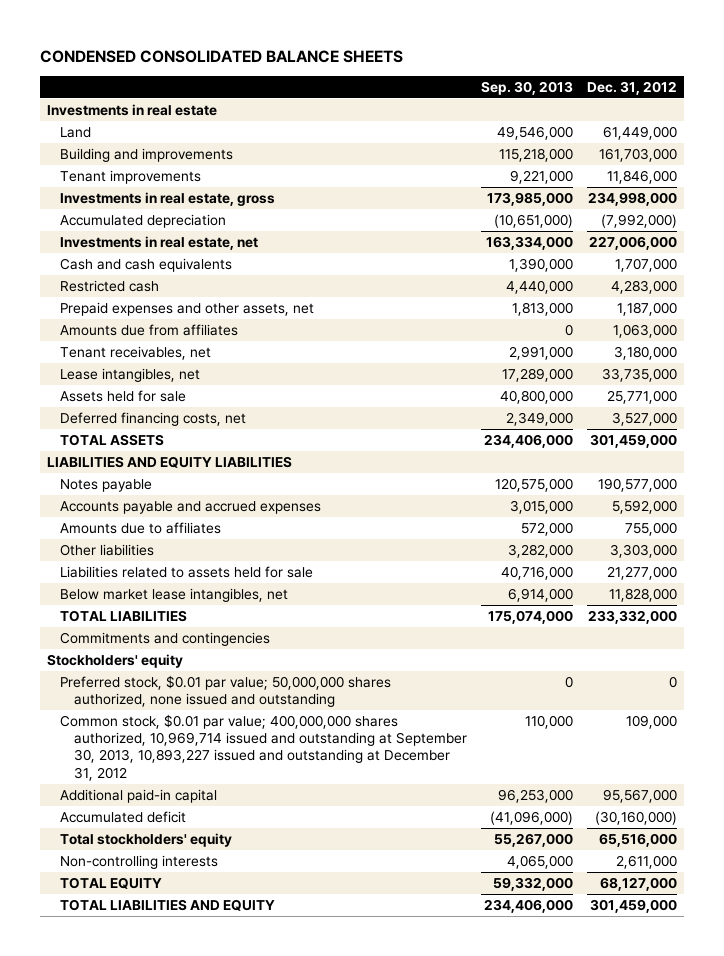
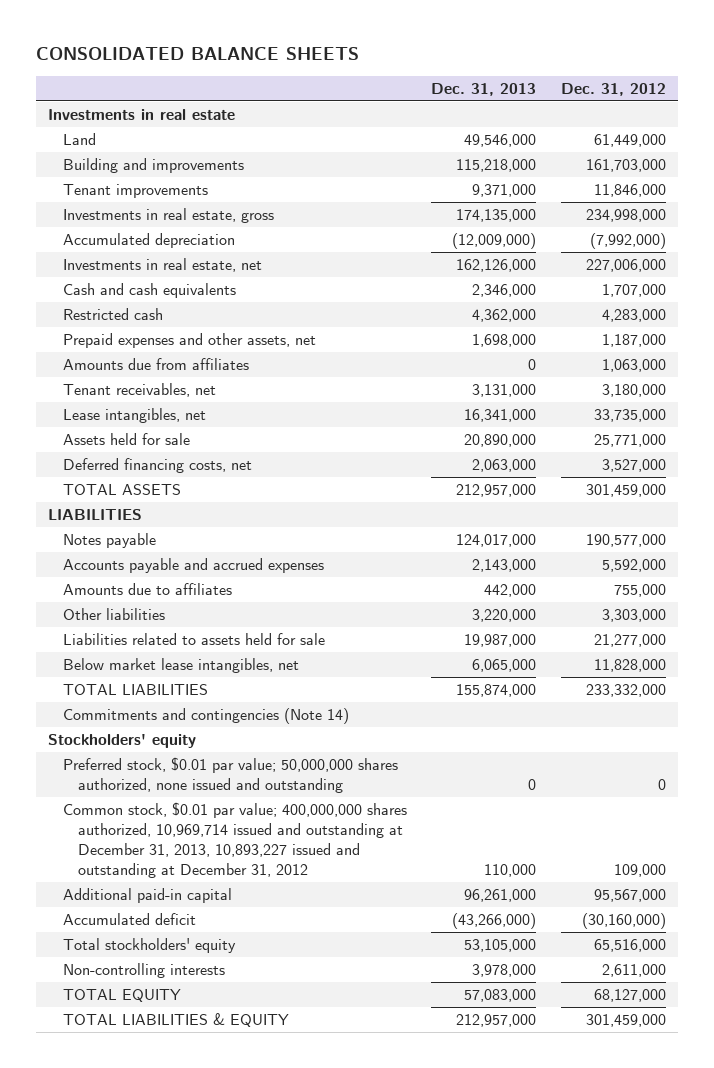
- CONDENSED CONSOLIDATED BALANCE SHEETS
+ CONSOLIDATED BALANCE SHEETS
- | Sep. 30, 2013 | Dec. 31, 2012
+ | Dec. 31, 2013 | Dec. 31, 2012
- LIABILITIES AND EQUITY LIABILITIES
+ LIABILITIES
- Commitments and contingencies
+ Commitments and contingencies (Note 14)
- Common stock, $0.01 par value; 400,000,000 shares authorized, 10,969,714 issued and outstanding at September 30, 2013, 10,893,227 issued and outstanding at December 31, 2012 | 110,000 | 109,000
+ Common stock, $0.01 par value; 400,000,000 shares authorized, 10,969,714 issued and outstanding at December 31, 2013, 10,893,227 issued and outstanding at December 31, 2012 | 110,000 | 109,000
- TOTAL LIABILITIES AND EQUITY | 234,406,000 | 301,459,000
+ TOTAL LIABILITIES & EQUITY | 212,957,000 | 301,459,000

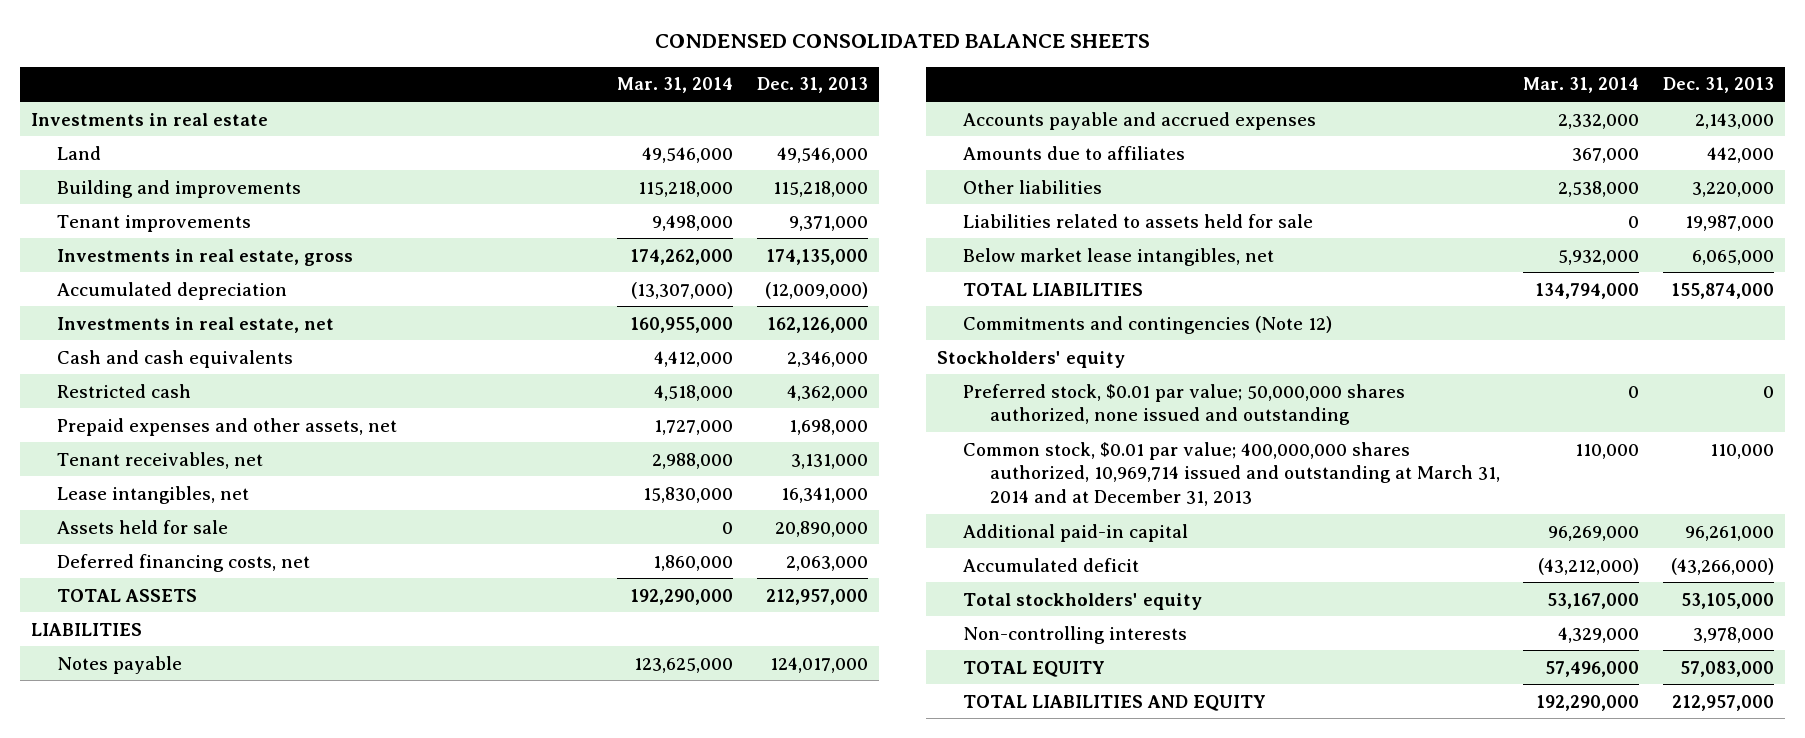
- CONSOLIDATED BALANCE SHEETS
+ CONDENSED CONSOLIDATED BALANCE SHEETS
- | Dec. 31, 2013 | Dec. 31, 2012
+ | Mar. 31, 2014 | Dec. 31, 2013
- Amounts due from affiliates | 0 | 1,063,000
- Commitments and contingencies (Note 14)
+ Commitments and contingencies (Note 12)
- Common stock, $0.01 par value; 400,000,000 shares authorized, 10,969,714 issued and outstanding at December 31, 2013, 10,893,227 issued and outstanding at December 31, 2012 | 110,000 | 109,000
+ Common stock, $0.01 par value; 400,000,000 shares authorized, 10,969,714 issued and outstanding at March 31, 2014 and at December 31, 2013 | 110,000 | 110,000
- TOTAL LIABILITIES & EQUITY | 212,957,000 | 301,459,000
+ TOTAL LIABILITIES AND EQUITY | 192,290,000 | 212,957,000

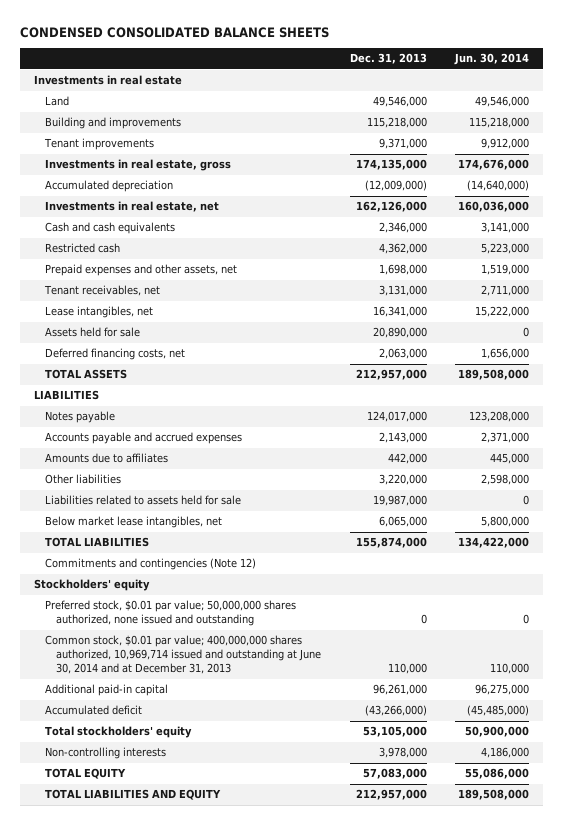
- | Mar. 31, 2014 | Dec. 31, 2013
+ | Dec. 31, 2013 | Jun. 30, 2014
- Common stock, $0.01 par value; 400,000,000 shares authorized, 10,969,714 issued and outstanding at March 31, 2014 and at December 31, 2013 | 110,000 | 110,000
+ Common stock, $0.01 par value; 400,000,000 shares authorized, 10,969,714 issued and outstanding at June 30, 2014 and at December 31, 2013 | 110,000 | 110,000

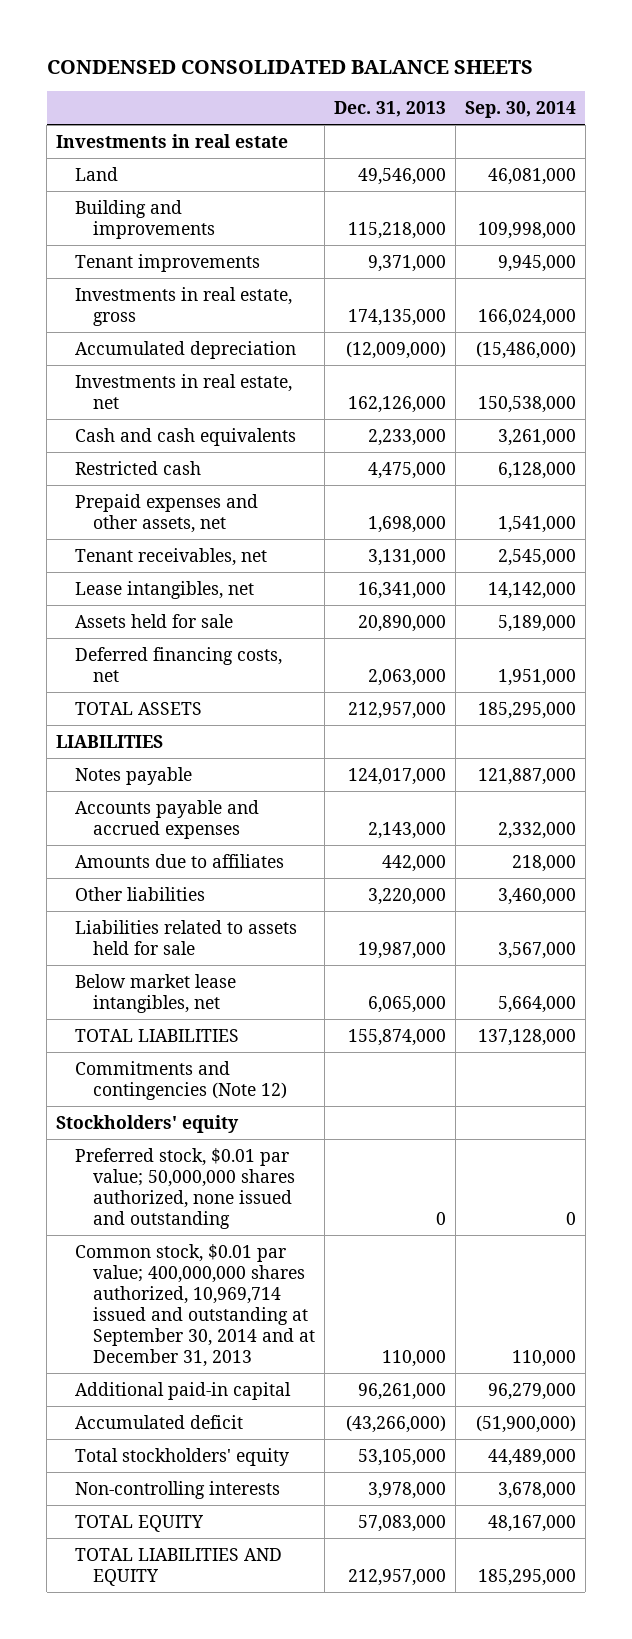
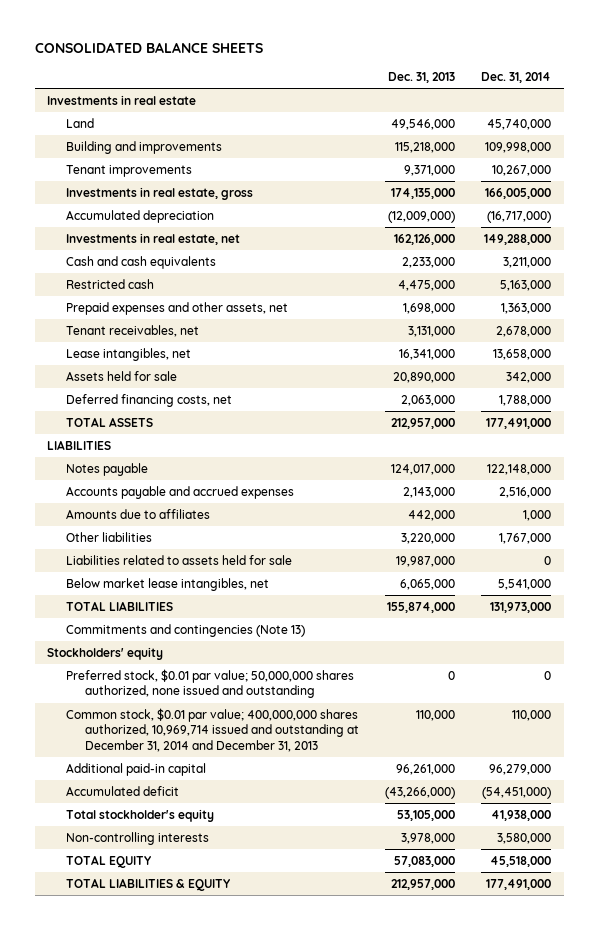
- CONDENSED CONSOLIDATED BALANCE SHEETS
+ CONSOLIDATED BALANCE SHEETS
- | Dec. 31, 2013 | Sep. 30, 2014
+ | Dec. 31, 2013 | Dec. 31, 2014
- Commitments and contingencies (Note 12)
+ Commitments and contingencies (Note 13)
- Common stock, $0.01 par value; 400,000,000 shares authorized, 10,969,714 issued and outstanding at September 30, 2014 and at December 31, 2013 | 110,000 | 110,000
+ Common stock, $0.01 par value; 400,000,000 shares authorized, 10,969,714 issued and outstanding at December 31, 2014 and December 31, 2013 | 110,000 | 110,000
- Total stockholders' equity | 53,105,000 | 44,489,000
+ Total stockholder's equity | 53,105,000 | 41,938,000
- TOTAL LIABILITIES AND EQUITY | 212,957,000 | 185,295,000
+ TOTAL LIABILITIES & EQUITY | 212,957,000 | 177,491,000

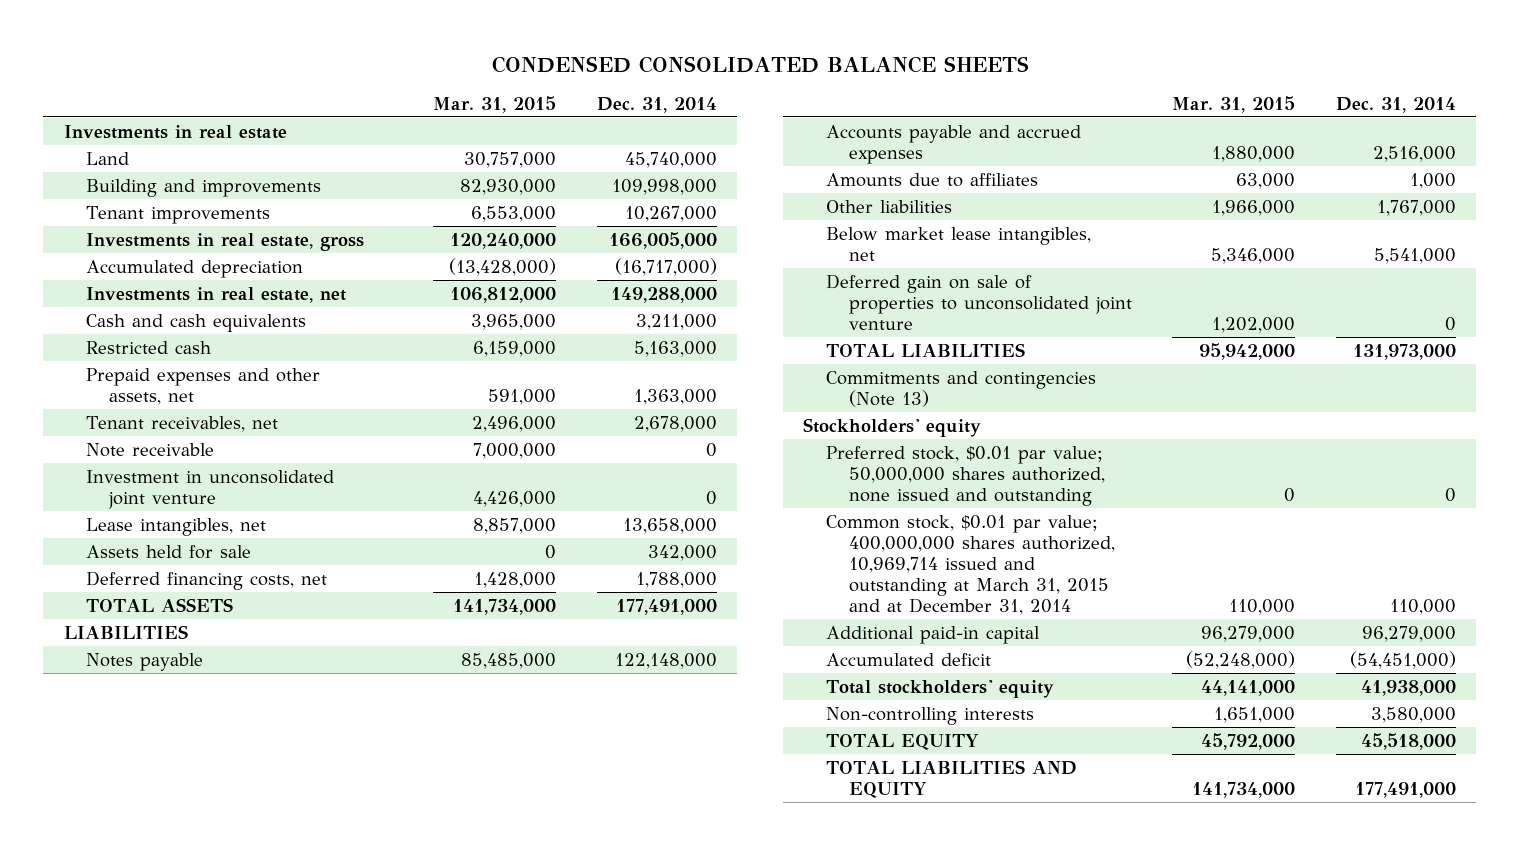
- CONSOLIDATED BALANCE SHEETS
+ CONDENSED CONSOLIDATED BALANCE SHEETS
- | Dec. 31, 2013 | Dec. 31, 2014
+ | Mar. 31, 2015 | Dec. 31, 2014
+ Note receivable | 7,000,000 | 0
+ Investment in unconsolidated joint venture | 4,426,000 | 0
- Liabilities related to assets held for sale | 19,987,000 | 0
+ Deferred gain on sale of properties to unconsolidated joint venture | 1,202,000 | 0
- Common stock, $0.01 par value; 400,000,000 shares authorized, 10,969,714 issued and outstanding at December 31, 2014 and December 31, 2013 | 110,000 | 110,000
+ Common stock, $0.01 par value; 400,000,000 shares authorized, 10,969,714 issued and outstanding at March 31, 2015 and at December 31, 2014 | 110,000 | 110,000
- Total stockholder's equity | 53,105,000 | 41,938,000
+ Total stockholders' equity | 44,141,000 | 41,938,000
- TOTAL LIABILITIES & EQUITY | 212,957,000 | 177,491,000
+ TOTAL LIABILITIES AND EQUITY | 141,734,000 | 177,491,000

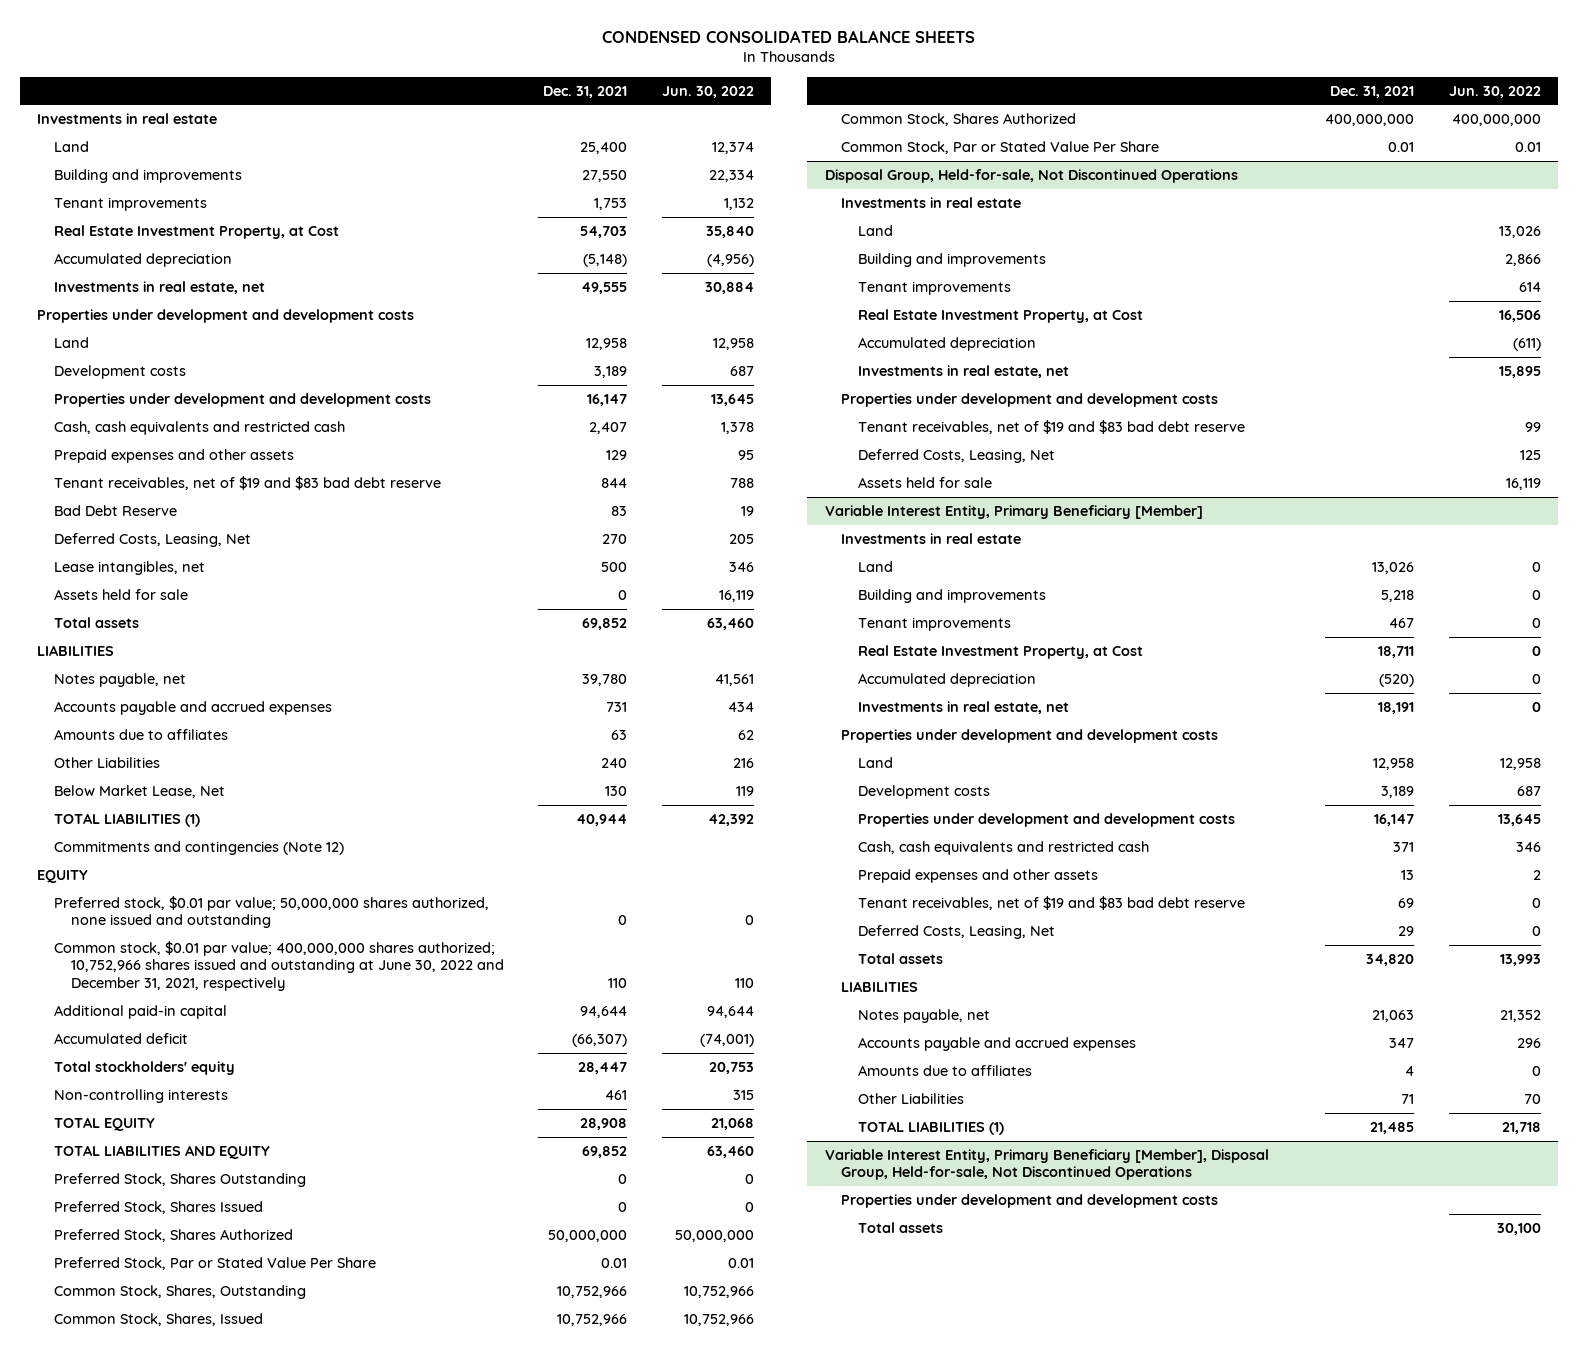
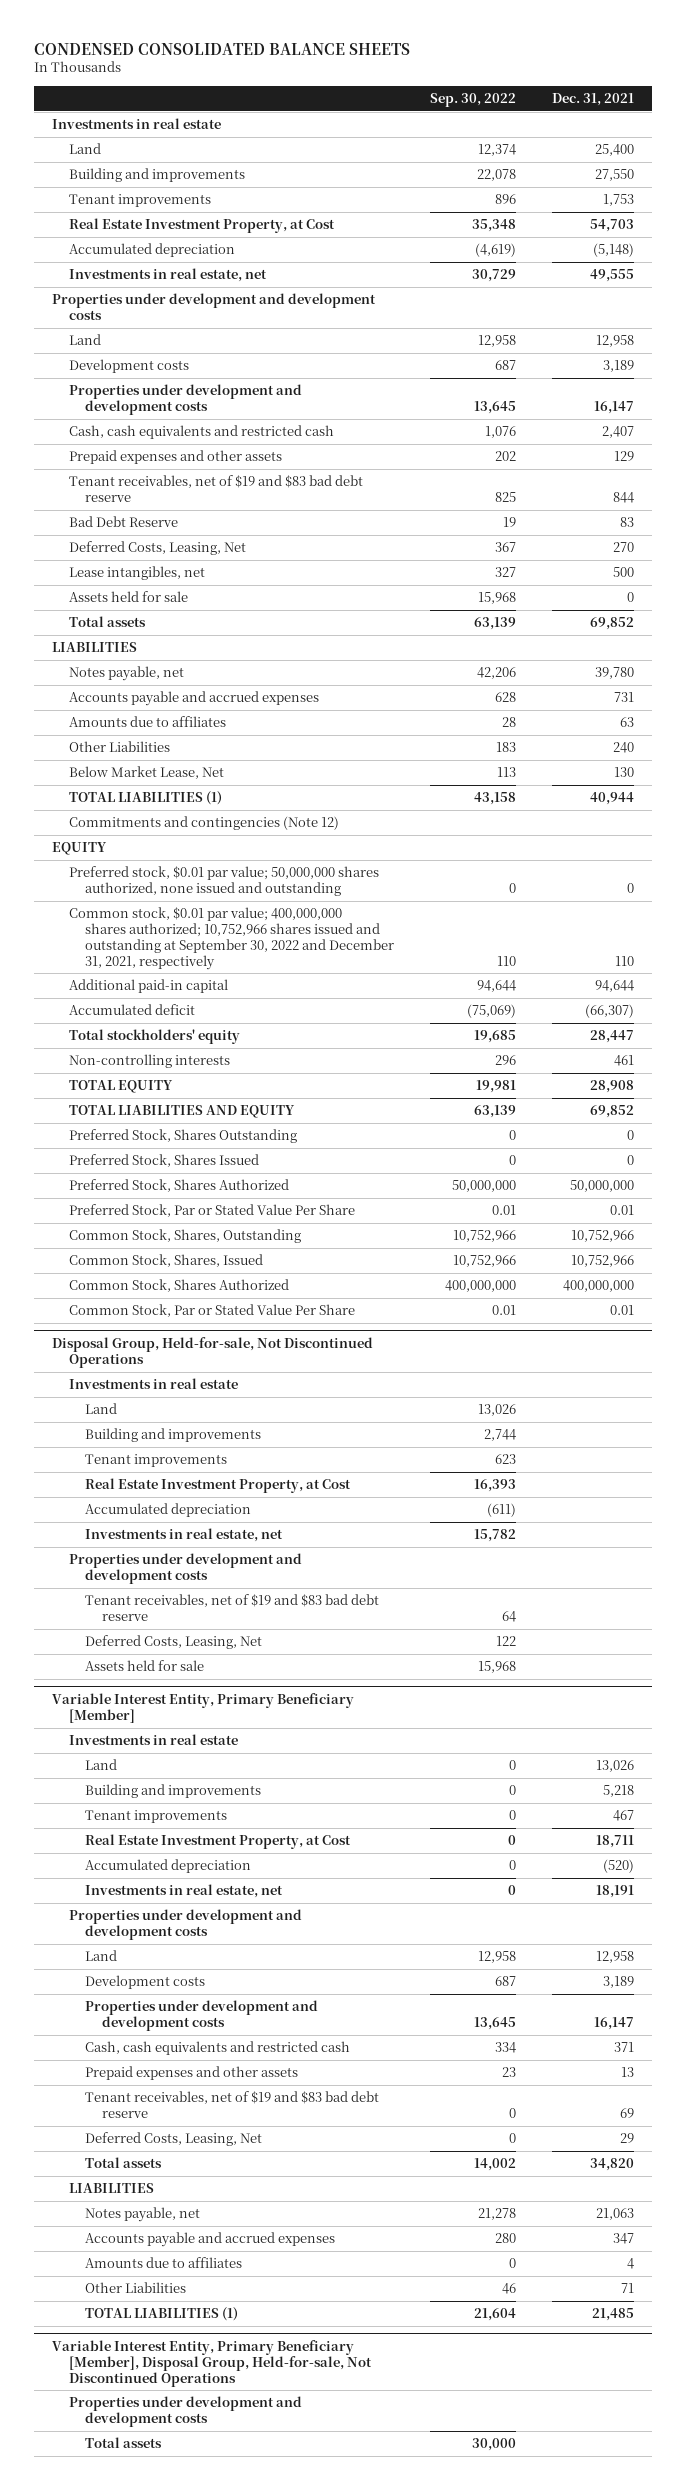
- | Dec. 31, 2021 | Jun. 30, 2022
+ | Sep. 30, 2022 | Dec. 31, 2021
- Common stock, $0.01 par value; 400,000,000 shares authorized; 10,752,966 shares issued and outstanding at June 30, 2022 and December 31, 2021, respectively | 110 | 110
+ Common stock, $0.01 par value; 400,000,000 shares authorized; 10,752,966 shares issued and outstanding at September 30, 2022 and December 31, 2021, respectively | 110 | 110

